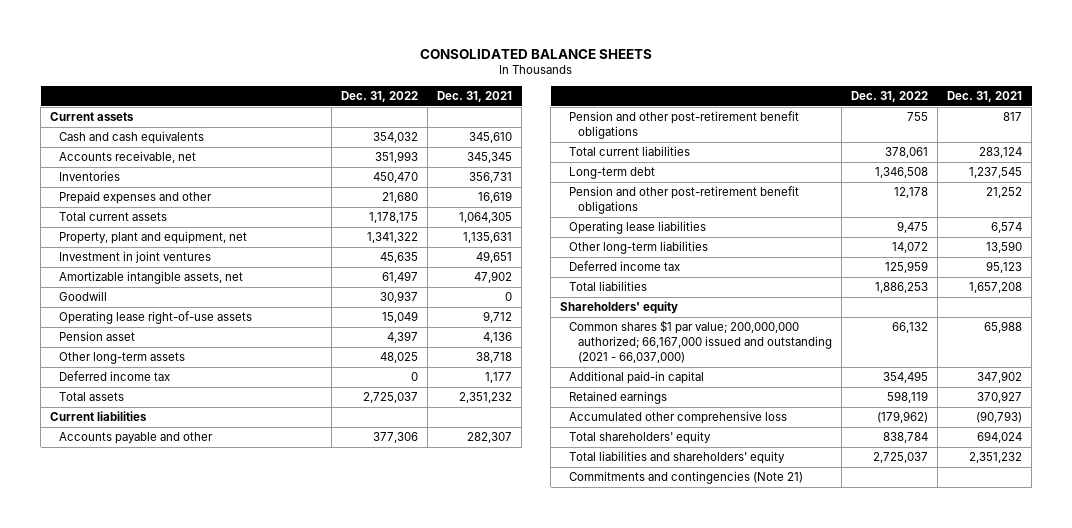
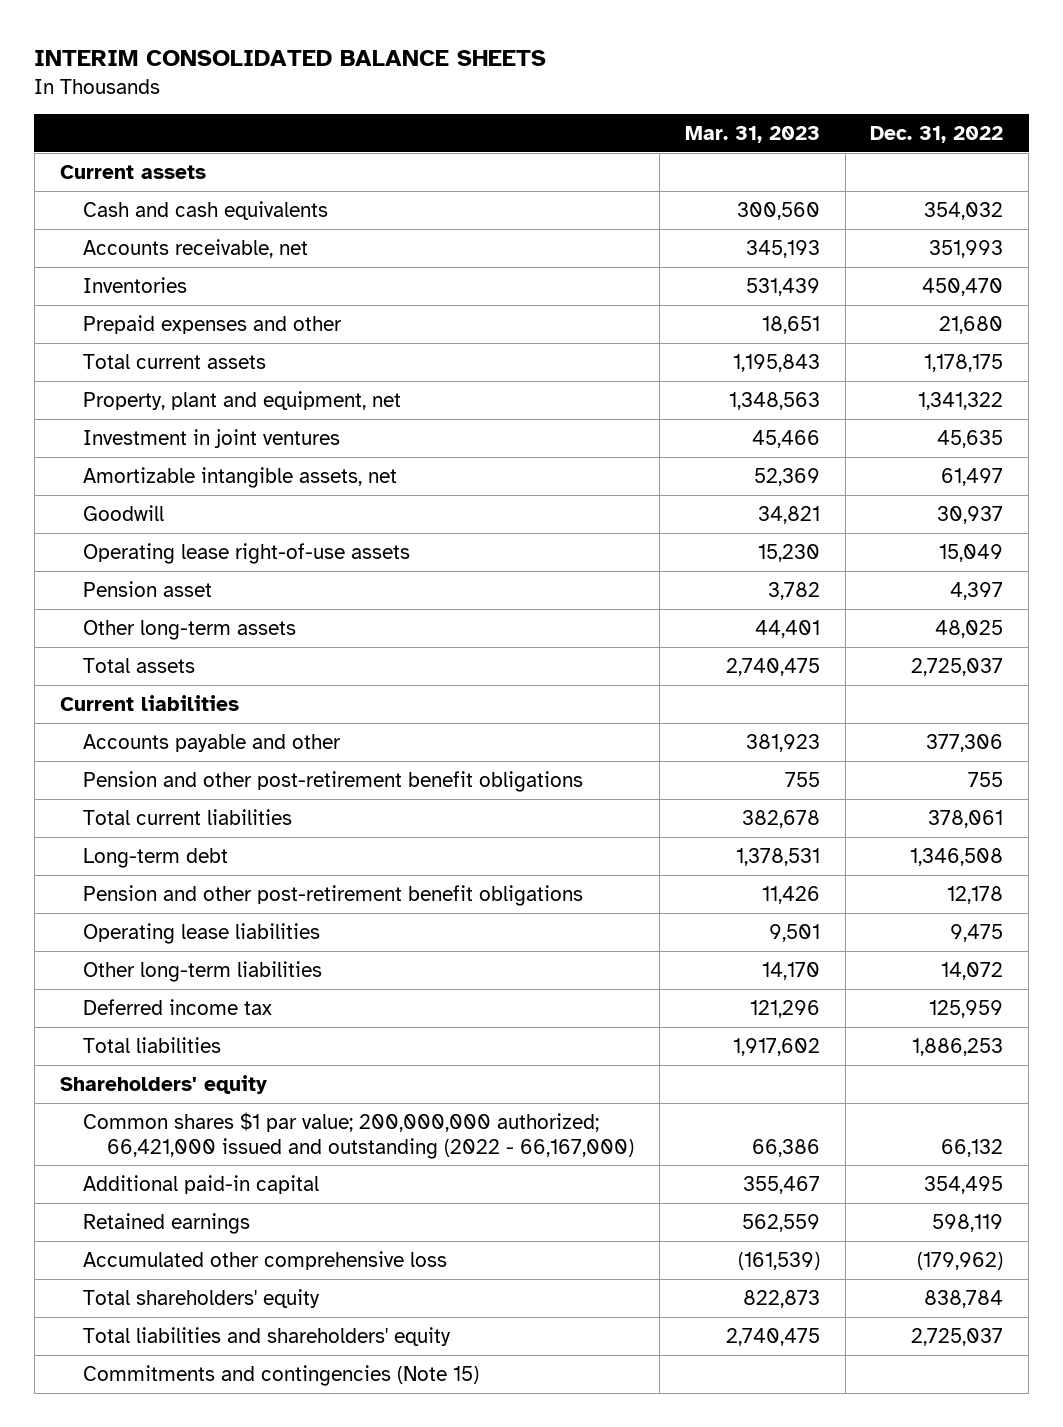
- CONSOLIDATED BALANCE SHEETS
+ INTERIM CONSOLIDATED BALANCE SHEETS
- | Dec. 31, 2022 | Dec. 31, 2021
+ | Mar. 31, 2023 | Dec. 31, 2022
- Deferred income tax | 0 | 1,177
- Common shares $1 par value; 200,000,000 authorized; 66,167,000 issued and outstanding (2021 - 66,037,000) | 66,132 | 65,988
+ Common shares $1 par value; 200,000,000 authorized; 66,421,000 issued and outstanding (2022 - 66,167,000) | 66,386 | 66,132
- Commitments and contingencies (Note 21)
+ Commitments and contingencies (Note 15)

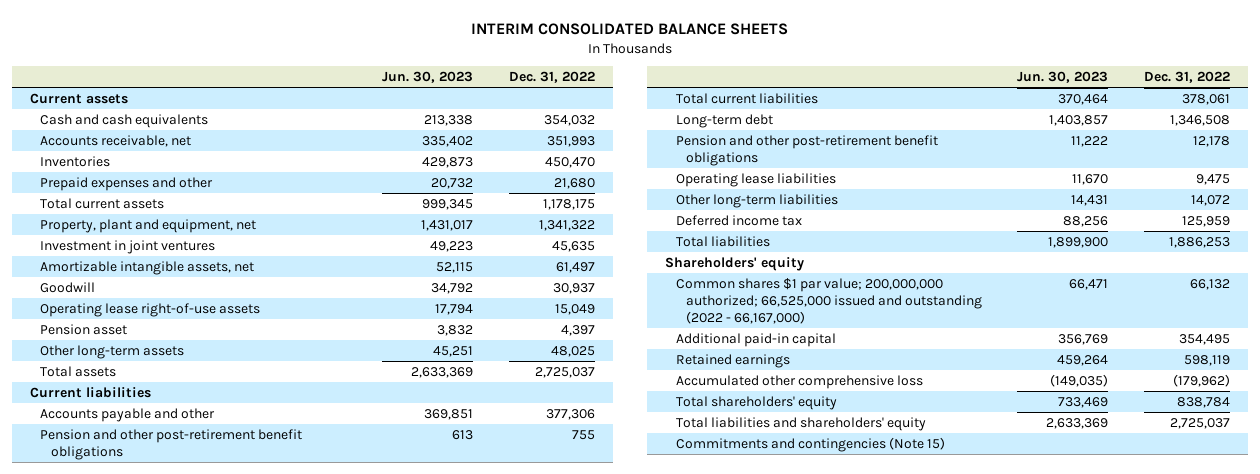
- | Mar. 31, 2023 | Dec. 31, 2022
+ | Jun. 30, 2023 | Dec. 31, 2022
- Common shares $1 par value; 200,000,000 authorized; 66,421,000 issued and outstanding (2022 - 66,167,000) | 66,386 | 66,132
+ Common shares $1 par value; 200,000,000 authorized; 66,525,000 issued and outstanding (2022 - 66,167,000) | 66,471 | 66,132

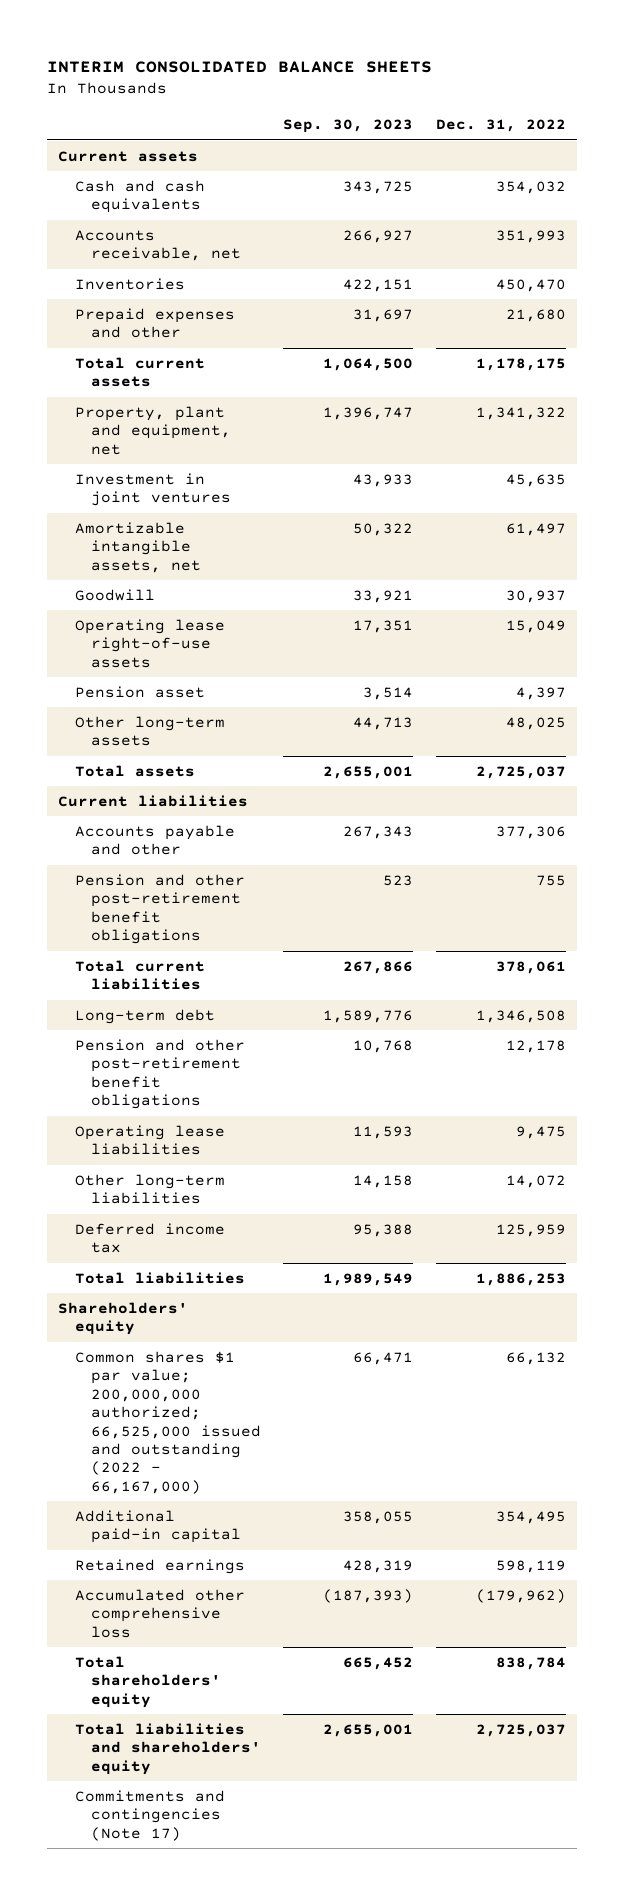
- | Jun. 30, 2023 | Dec. 31, 2022
+ | Sep. 30, 2023 | Dec. 31, 2022
- Commitments and contingencies (Note 15)
+ Commitments and contingencies (Note 17)

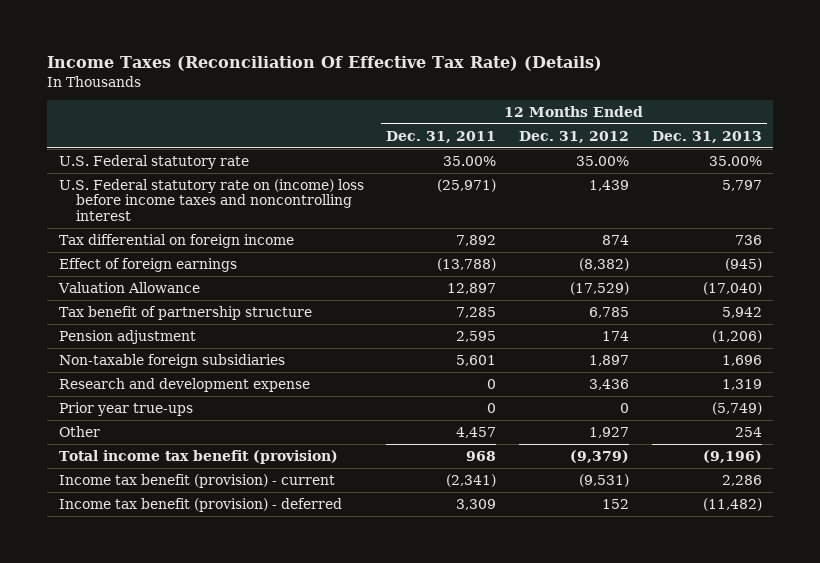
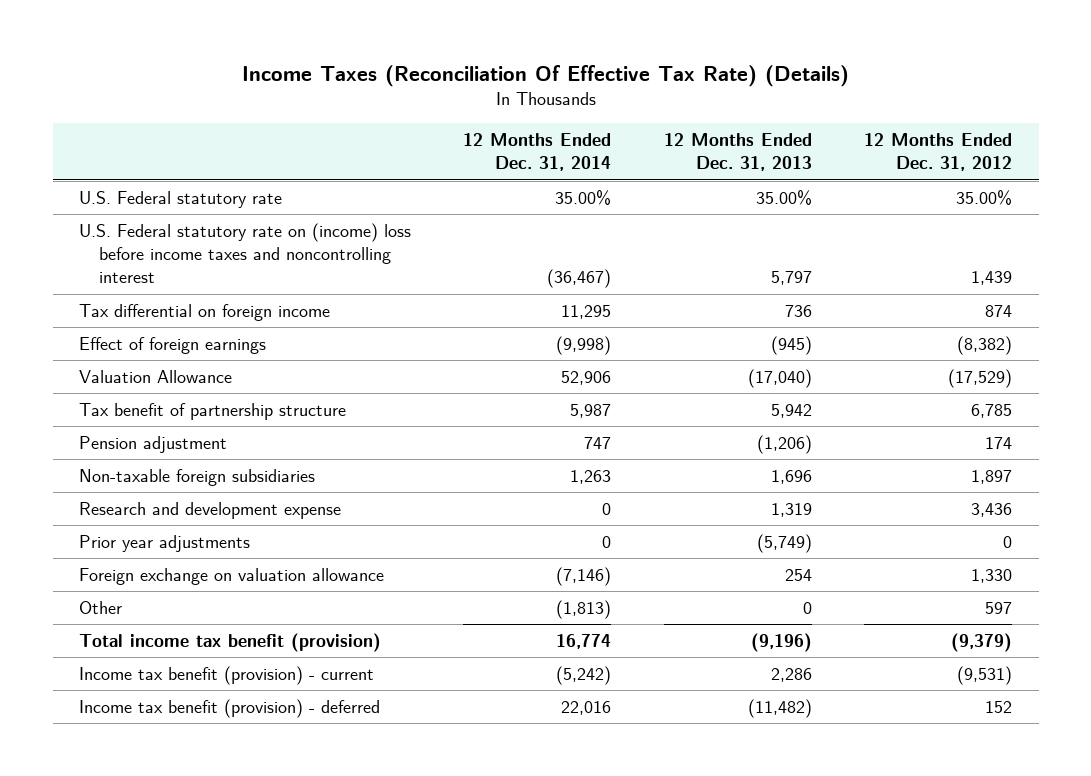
- | 12 Months Ended Dec. 31, 2011 | 12 Months Ended Dec. 31, 2012 | 12 Months Ended Dec. 31, 2013
+ | 12 Months Ended Dec. 31, 2014 | 12 Months Ended Dec. 31, 2013 | 12 Months Ended Dec. 31, 2012
- Prior year true-ups | 0 | 0 | (5,749)
- Other | 4,457 | 1,927 | 254
+ Prior year adjustments | 0 | (5,749) | 0
+ Foreign exchange on valuation allowance | (7,146) | 254 | 1,330
+ Other | (1,813) | 0 | 597

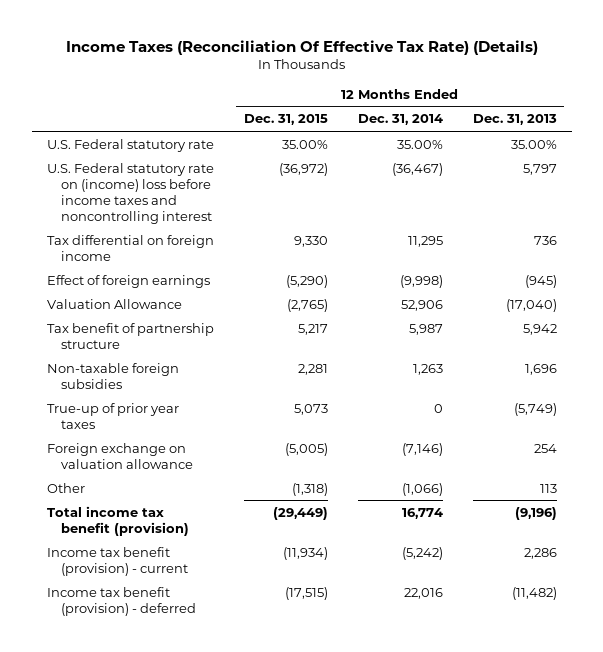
- | 12 Months Ended Dec. 31, 2014 | 12 Months Ended Dec. 31, 2013 | 12 Months Ended Dec. 31, 2012
+ | 12 Months Ended Dec. 31, 2015 | 12 Months Ended Dec. 31, 2014 | 12 Months Ended Dec. 31, 2013
- Pension adjustment | 747 | (1,206) | 174
- Non-taxable foreign subsidiaries | 1,263 | 1,696 | 1,897
- Research and development expense | 0 | 1,319 | 3,436
- Prior year adjustments | 0 | (5,749) | 0
+ Non-taxable foreign subsidies | 2,281 | 1,263 | 1,696
+ True-up of prior year taxes | 5,073 | 0 | (5,749)
- Other | (1,813) | 0 | 597
+ Other | (1,318) | (1,066) | 113

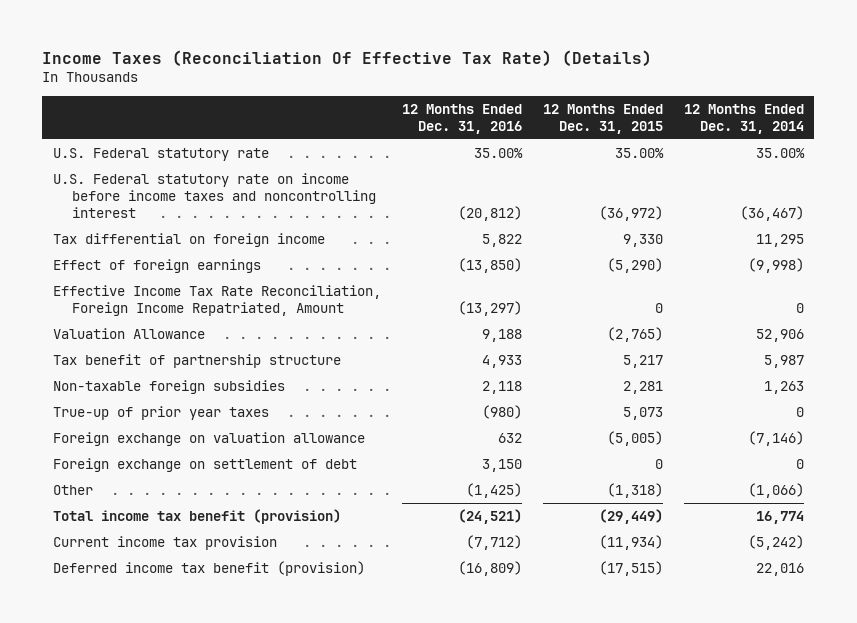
- | 12 Months Ended Dec. 31, 2015 | 12 Months Ended Dec. 31, 2014 | 12 Months Ended Dec. 31, 2013
+ | 12 Months Ended Dec. 31, 2016 | 12 Months Ended Dec. 31, 2015 | 12 Months Ended Dec. 31, 2014
- U.S. Federal statutory rate on (income) loss before income taxes and noncontrolling interest | (36,972) | (36,467) | 5,797
+ U.S. Federal statutory rate on income before income taxes and noncontrolling interest | (20,812) | (36,972) | (36,467)
+ Effective Income Tax Rate Reconciliation, Foreign Income Repatriated, Amount | (13,297) | 0 | 0
+ Foreign exchange on settlement of debt | 3,150 | 0 | 0
- Income tax benefit (provision) - current | (11,934) | (5,242) | 2,286
- Income tax benefit (provision) - deferred | (17,515) | 22,016 | (11,482)
+ Current income tax provision | (7,712) | (11,934) | (5,242)
+ Deferred income tax benefit (provision) | (16,809) | (17,515) | 22,016

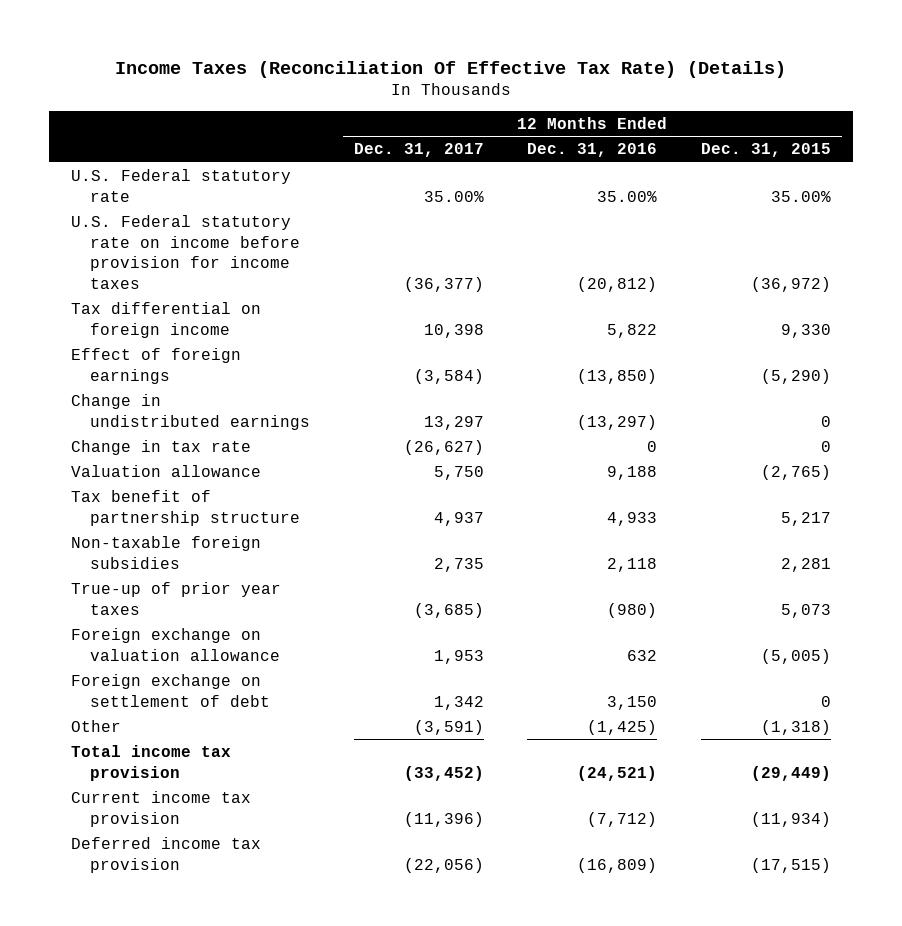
- | 12 Months Ended Dec. 31, 2016 | 12 Months Ended Dec. 31, 2015 | 12 Months Ended Dec. 31, 2014
+ | 12 Months Ended Dec. 31, 2017 | 12 Months Ended Dec. 31, 2016 | 12 Months Ended Dec. 31, 2015
- U.S. Federal statutory rate on income before income taxes and noncontrolling interest | (20,812) | (36,972) | (36,467)
+ U.S. Federal statutory rate on income before provision for income taxes | (36,377) | (20,812) | (36,972)
- Effective Income Tax Rate Reconciliation, Foreign Income Repatriated, Amount | (13,297) | 0 | 0
- Valuation Allowance | 9,188 | (2,765) | 52,906
+ Change in undistributed earnings | 13,297 | (13,297) | 0
+ Change in tax rate | (26,627) | 0 | 0
+ Valuation allowance | 5,750 | 9,188 | (2,765)
- Total income tax benefit (provision) | (24,521) | (29,449) | 16,774
+ Total income tax provision | (33,452) | (24,521) | (29,449)
- Deferred income tax benefit (provision) | (16,809) | (17,515) | 22,016
+ Deferred income tax provision | (22,056) | (16,809) | (17,515)

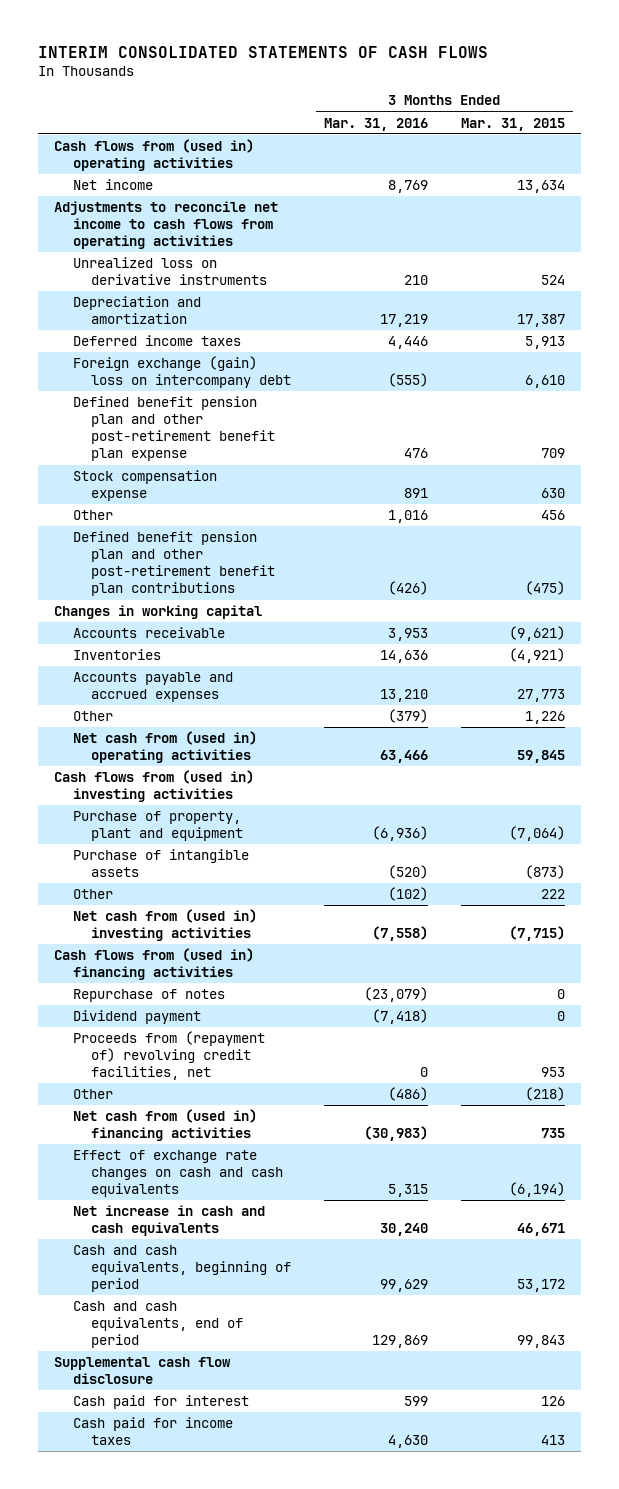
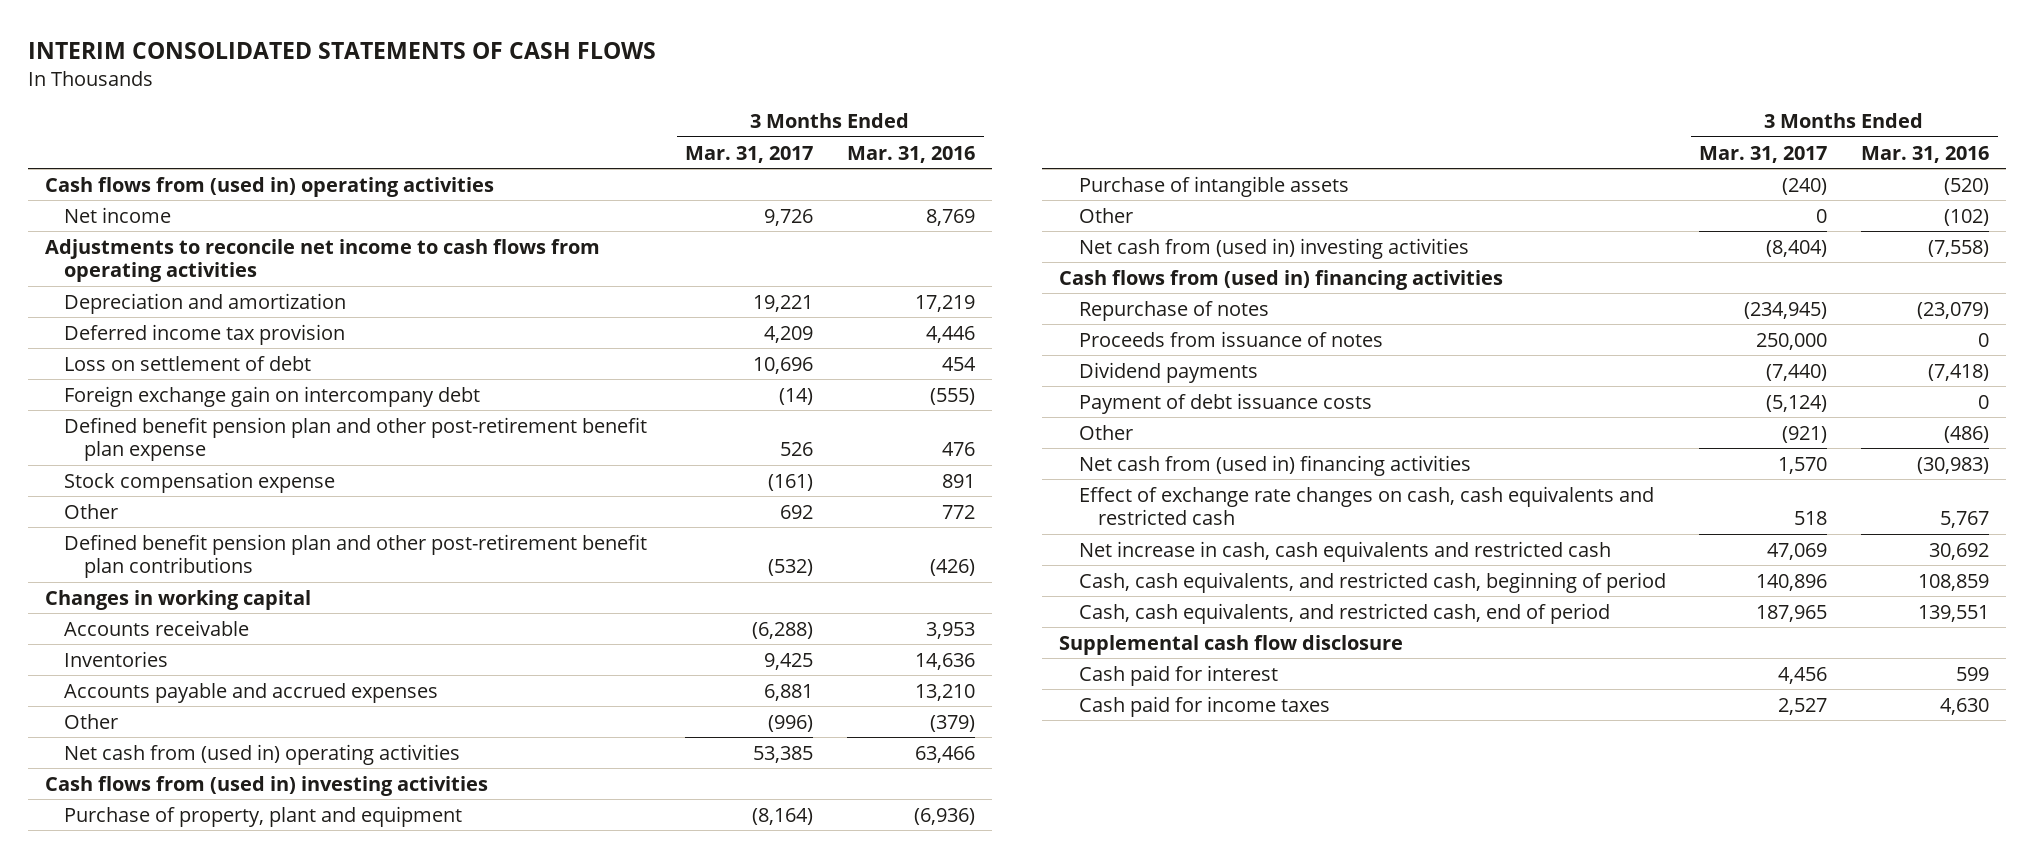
- | 3 Months Ended Mar. 31, 2016 | 3 Months Ended Mar. 31, 2015
+ | 3 Months Ended Mar. 31, 2017 | 3 Months Ended Mar. 31, 2016
- Unrealized loss on derivative instruments | 210 | 524
- Deferred income taxes | 4,446 | 5,913
- Foreign exchange (gain) loss on intercompany debt | (555) | 6,610
+ Deferred income tax provision | 4,209 | 4,446
+ Loss on settlement of debt | 10,696 | 454
+ Foreign exchange gain on intercompany debt | (14) | (555)
- Other | 1,016 | 456
+ Other | 692 | 772
- Dividend payment | (7,418) | 0
- Proceeds from (repayment of) revolving credit facilities, net | 0 | 953
+ Proceeds from issuance of notes | 250,000 | 0
+ Dividend payments | (7,440) | (7,418)
+ Payment of debt issuance costs | (5,124) | 0
- Effect of exchange rate changes on cash and cash equivalents | 5,315 | (6,194)
- Net increase in cash and cash equivalents | 30,240 | 46,671
- Cash and cash equivalents, beginning of period | 99,629 | 53,172
- Cash and cash equivalents, end of period | 129,869 | 99,843
+ Effect of exchange rate changes on cash, cash equivalents and restricted cash | 518 | 5,767
+ Net increase in cash, cash equivalents and restricted cash | 47,069 | 30,692
+ Cash, cash equivalents, and restricted cash, beginning of period | 140,896 | 108,859
+ Cash, cash equivalents, and restricted cash, end of period | 187,965 | 139,551

